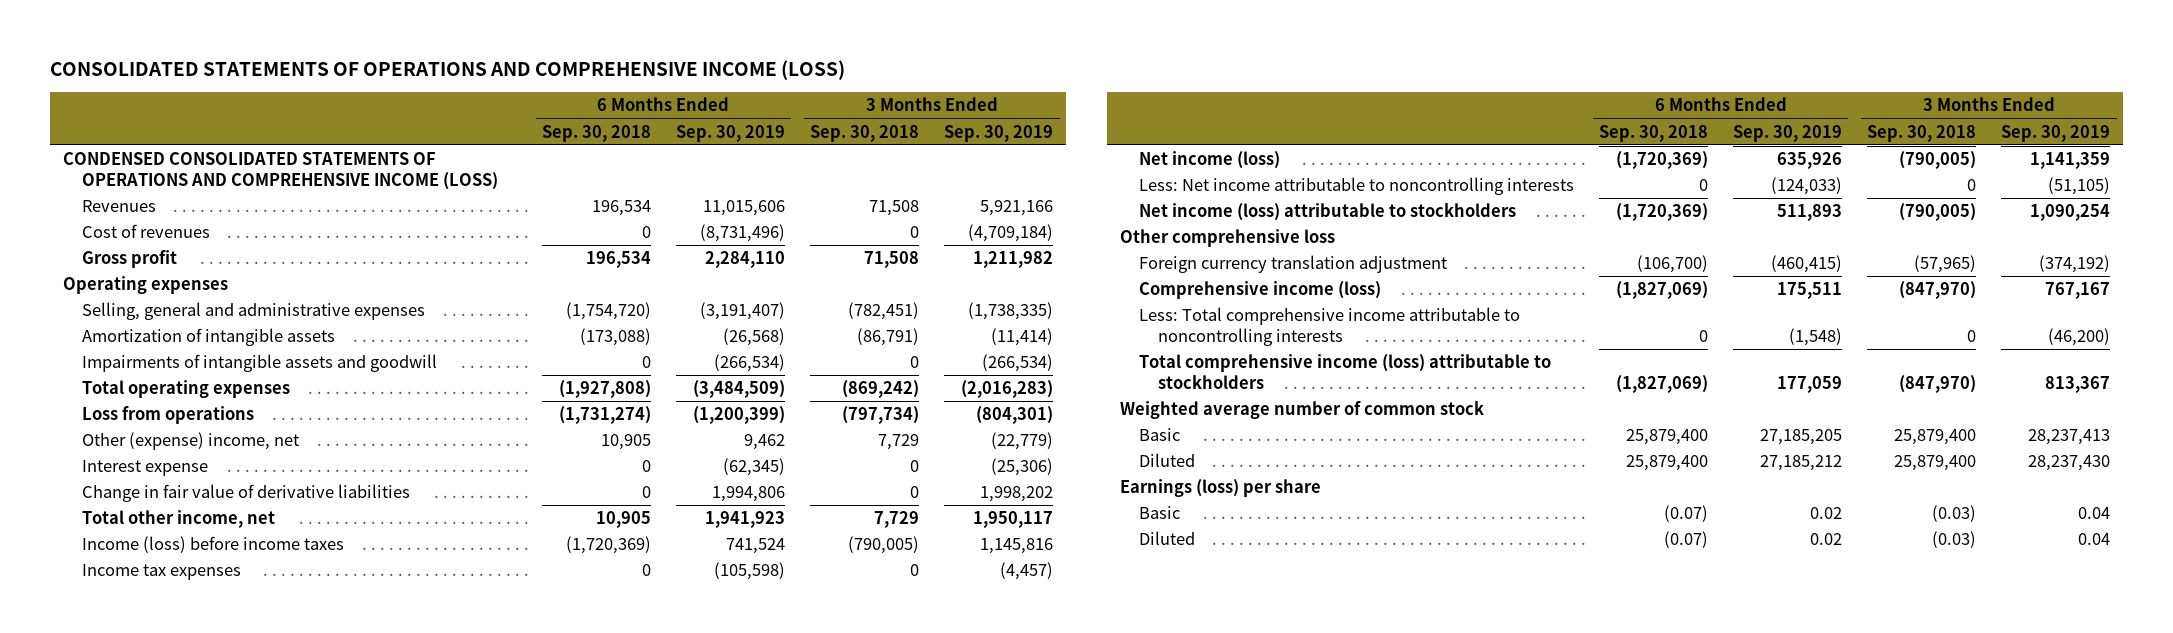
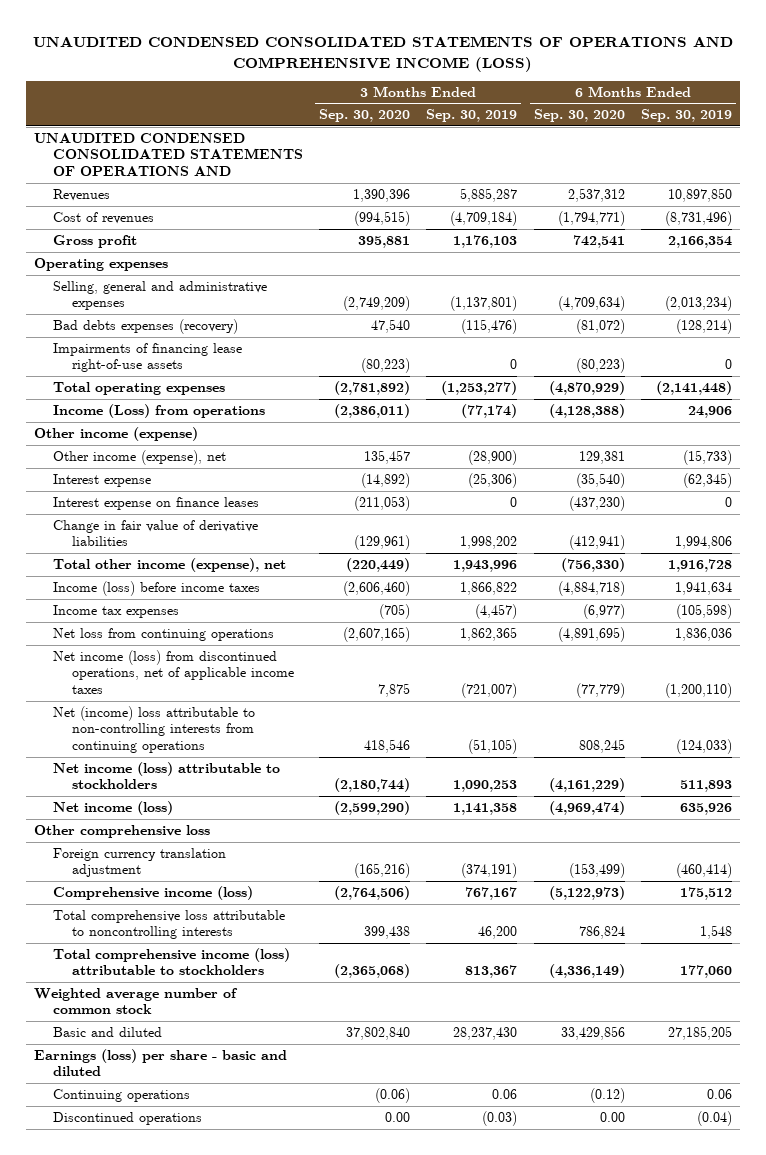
- CONSOLIDATED STATEMENTS OF OPERATIONS AND COMPREHENSIVE INCOME (LOSS)
+ UNAUDITED CONDENSED CONSOLIDATED STATEMENTS OF OPERATIONS AND COMPREHENSIVE INCOME (LOSS)
- | 6 Months Ended Sep. 30, 2018 | 6 Months Ended Sep. 30, 2019 | 3 Months Ended Sep. 30, 2018 | 3 Months Ended Sep. 30, 2019
+ | 3 Months Ended Sep. 30, 2020 | 3 Months Ended Sep. 30, 2019 | 6 Months Ended Sep. 30, 2020 | 6 Months Ended Sep. 30, 2019
- CONDENSED CONSOLIDATED STATEMENTS OF OPERATIONS AND COMPREHENSIVE INCOME (LOSS)
- Revenues | 196,534 | 11,015,606 | 71,508 | 5,921,166
+ UNAUDITED CONDENSED CONSOLIDATED STATEMENTS OF OPERATIONS AND
+ Revenues | 1,390,396 | 5,885,287 | 2,537,312 | 10,897,850
- Gross profit | 196,534 | 2,284,110 | 71,508 | 1,211,982
+ Gross profit | 395,881 | 1,176,103 | 742,541 | 2,166,354
- Selling, general and administrative expenses | (1,754,720) | (3,191,407) | (782,451) | (1,738,335)
- Amortization of intangible assets | (173,088) | (26,568) | (86,791) | (11,414)
- Impairments of intangible assets and goodwill | 0 | (266,534) | 0 | (266,534)
- Total operating expenses | (1,927,808) | (3,484,509) | (869,242) | (2,016,283)
- Loss from operations | (1,731,274) | (1,200,399) | (797,734) | (804,301)
- Other (expense) income, net | 10,905 | 9,462 | 7,729 | (22,779)
+ Selling, general and administrative expenses | (2,749,209) | (1,137,801) | (4,709,634) | (2,013,234)
+ Bad debts expenses (recovery) | 47,540 | (115,476) | (81,072) | (128,214)
+ Impairments of financing lease right-of-use assets | (80,223) | 0 | (80,223) | 0
+ Total operating expenses | (2,781,892) | (1,253,277) | (4,870,929) | (2,141,448)
+ Income (Loss) from operations | (2,386,011) | (77,174) | (4,128,388) | 24,906
+ Other income (expense)
+ Other income (expense), net | 135,457 | (28,900) | 129,381 | (15,733)
+ Interest expense on finance leases | (211,053) | 0 | (437,230) | 0
- Total other income, net | 10,905 | 1,941,923 | 7,729 | 1,950,117
- Income (loss) before income taxes | (1,720,369) | 741,524 | (790,005) | 1,145,816
+ Total other income (expense), net | (220,449) | 1,943,996 | (756,330) | 1,916,728
+ Income (loss) before income taxes | (2,606,460) | 1,866,822 | (4,884,718) | 1,941,634
- Net income (loss) | (1,720,369) | 635,926 | (790,005) | 1,141,359
- Less: Net income attributable to noncontrolling interests | 0 | (124,033) | 0 | (51,105)
- Net income (loss) attributable to stockholders | (1,720,369) | 511,893 | (790,005) | 1,090,254
+ Net loss from continuing operations | (2,607,165) | 1,862,365 | (4,891,695) | 1,836,036
+ Net income (loss) from discontinued operations, net of applicable income taxes | 7,875 | (721,007) | (77,779) | (1,200,110)
+ Net (income) loss attributable to non-controlling interests from continuing operations | 418,546 | (51,105) | 808,245 | (124,033)
+ Net income (loss) attributable to stockholders | (2,180,744) | 1,090,253 | (4,161,229) | 511,893
+ Net income (loss) | (2,599,290) | 1,141,358 | (4,969,474) | 635,926
- Foreign currency translation adjustment | (106,700) | (460,415) | (57,965) | (374,192)
- Comprehensive income (loss) | (1,827,069) | 175,511 | (847,970) | 767,167
- Less: Total comprehensive income attributable to noncontrolling interests | 0 | (1,548) | 0 | (46,200)
- Total comprehensive income (loss) attributable to stockholders | (1,827,069) | 177,059 | (847,970) | 813,367
+ Foreign currency translation adjustment | (165,216) | (374,191) | (153,499) | (460,414)
+ Comprehensive income (loss) | (2,764,506) | 767,167 | (5,122,973) | 175,512
+ Total comprehensive loss attributable to noncontrolling interests | 399,438 | 46,200 | 786,824 | 1,548
+ Total comprehensive income (loss) attributable to stockholders | (2,365,068) | 813,367 | (4,336,149) | 177,060
- Basic | 25,879,400 | 27,185,205 | 25,879,400 | 28,237,413
- Diluted | 25,879,400 | 27,185,212 | 25,879,400 | 28,237,430
- Earnings (loss) per share
- Basic | (0.07) | 0.02 | (0.03) | 0.04
- Diluted | (0.07) | 0.02 | (0.03) | 0.04
+ Basic and diluted | 37,802,840 | 28,237,430 | 33,429,856 | 27,185,205
+ Earnings (loss) per share - basic and diluted
+ Continuing operations | (0.06) | 0.06 | (0.12) | 0.06
+ Discontinued operations | 0.00 | (0.03) | 0.00 | (0.04)

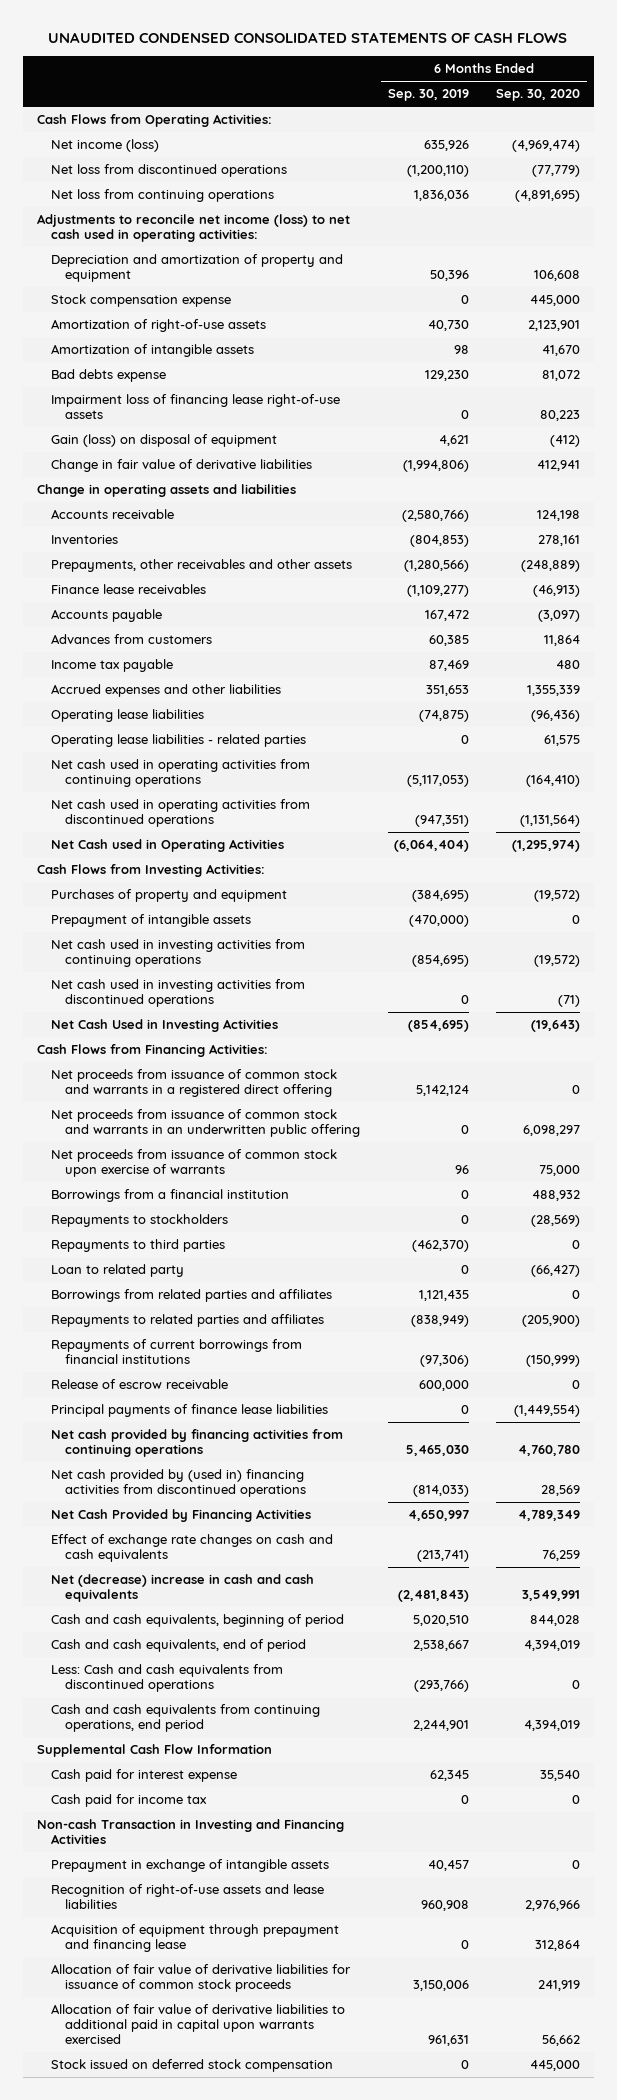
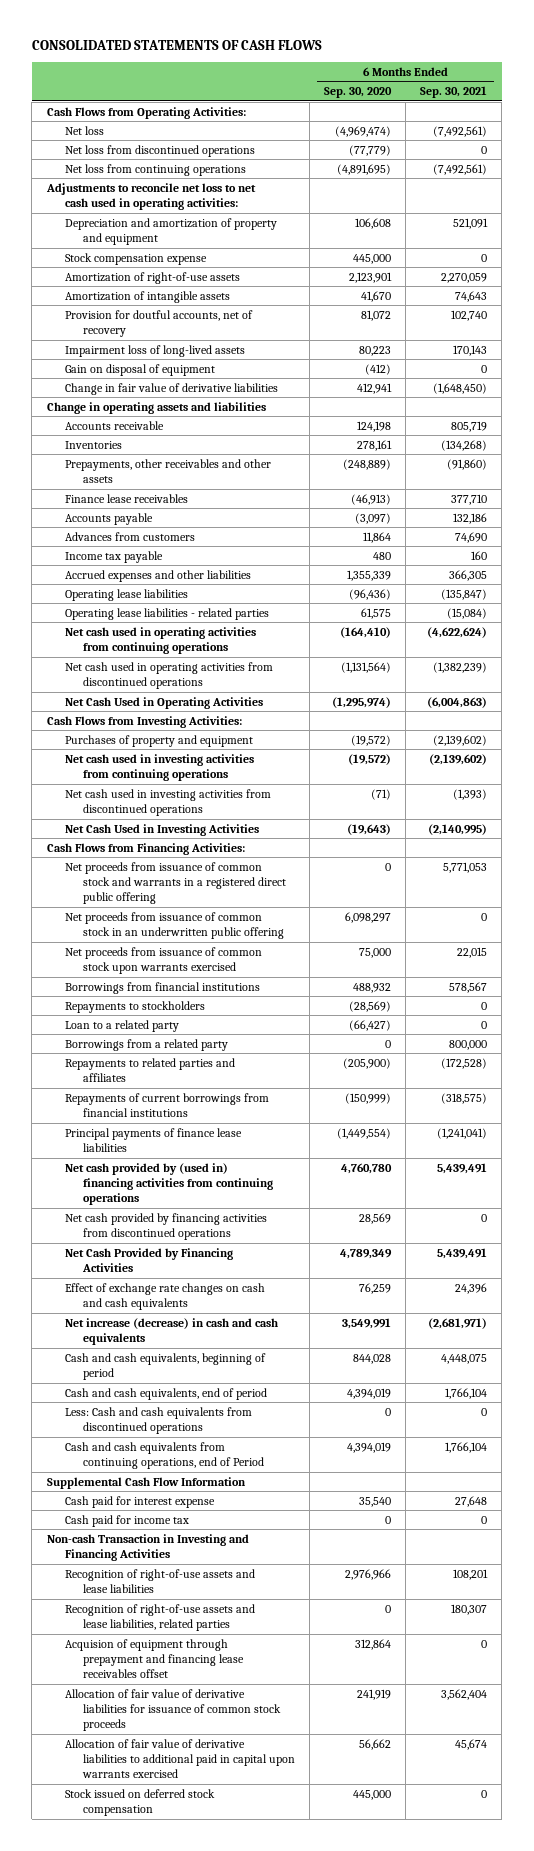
- UNAUDITED CONDENSED CONSOLIDATED STATEMENTS OF CASH FLOWS
+ CONSOLIDATED STATEMENTS OF CASH FLOWS
- | 6 Months Ended Sep. 30, 2019 | 6 Months Ended Sep. 30, 2020
+ | 6 Months Ended Sep. 30, 2020 | 6 Months Ended Sep. 30, 2021
- Net income (loss) | 635,926 | (4,969,474)
+ Net loss | (4,969,474) | (7,492,561)
- Adjustments to reconcile net income (loss) to net cash used in operating activities:
+ Adjustments to reconcile net loss to net cash used in operating activities:
- Bad debts expense | 129,230 | 81,072
- Impairment loss of financing lease right-of-use assets | 0 | 80,223
- Gain (loss) on disposal of equipment | 4,621 | (412)
+ Provision for doutful accounts, net of recovery | 81,072 | 102,740
+ Impairment loss of long-lived assets | 80,223 | 170,143
+ Gain on disposal of equipment | (412) | 0
- Net Cash used in Operating Activities | (6,064,404) | (1,295,974)
+ Net Cash Used in Operating Activities | (1,295,974) | (6,004,863)
- Prepayment of intangible assets | (470,000) | 0
- Net proceeds from issuance of common stock and warrants in a registered direct offering | 5,142,124 | 0
- Net proceeds from issuance of common stock and warrants in an underwritten public offering | 0 | 6,098,297
- Net proceeds from issuance of common stock upon exercise of warrants | 96 | 75,000
- Borrowings from a financial institution | 0 | 488,932
+ Net proceeds from issuance of common stock and warrants in a registered direct public offering | 0 | 5,771,053
+ Net proceeds from issuance of common stock in an underwritten public offering | 6,098,297 | 0
+ Net proceeds from issuance of common stock upon warrants exercised | 75,000 | 22,015
+ Borrowings from financial institutions | 488,932 | 578,567
- Repayments to third parties | (462,370) | 0
- Loan to related party | 0 | (66,427)
- Borrowings from related parties and affiliates | 1,121,435 | 0
+ Loan to a related party | (66,427) | 0
+ Borrowings from a related party | 0 | 800,000
- Release of escrow receivable | 600,000 | 0
- Net cash provided by financing activities from continuing operations | 5,465,030 | 4,760,780
- Net cash provided by (used in) financing activities from discontinued operations | (814,033) | 28,569
+ Net cash provided by (used in) financing activities from continuing operations | 4,760,780 | 5,439,491
+ Net cash provided by financing activities from discontinued operations | 28,569 | 0
- Net (decrease) increase in cash and cash equivalents | (2,481,843) | 3,549,991
+ Net increase (decrease) in cash and cash equivalents | 3,549,991 | (2,681,971)
- Cash and cash equivalents from continuing operations, end period | 2,244,901 | 4,394,019
+ Cash and cash equivalents from continuing operations, end of Period | 4,394,019 | 1,766,104
- Prepayment in exchange of intangible assets | 40,457 | 0
- Acquisition of equipment through prepayment and financing lease | 0 | 312,864
+ Recognition of right-of-use assets and lease liabilities, related parties | 0 | 180,307
+ Acquision of equipment through prepayment and financing lease receivables offset | 312,864 | 0

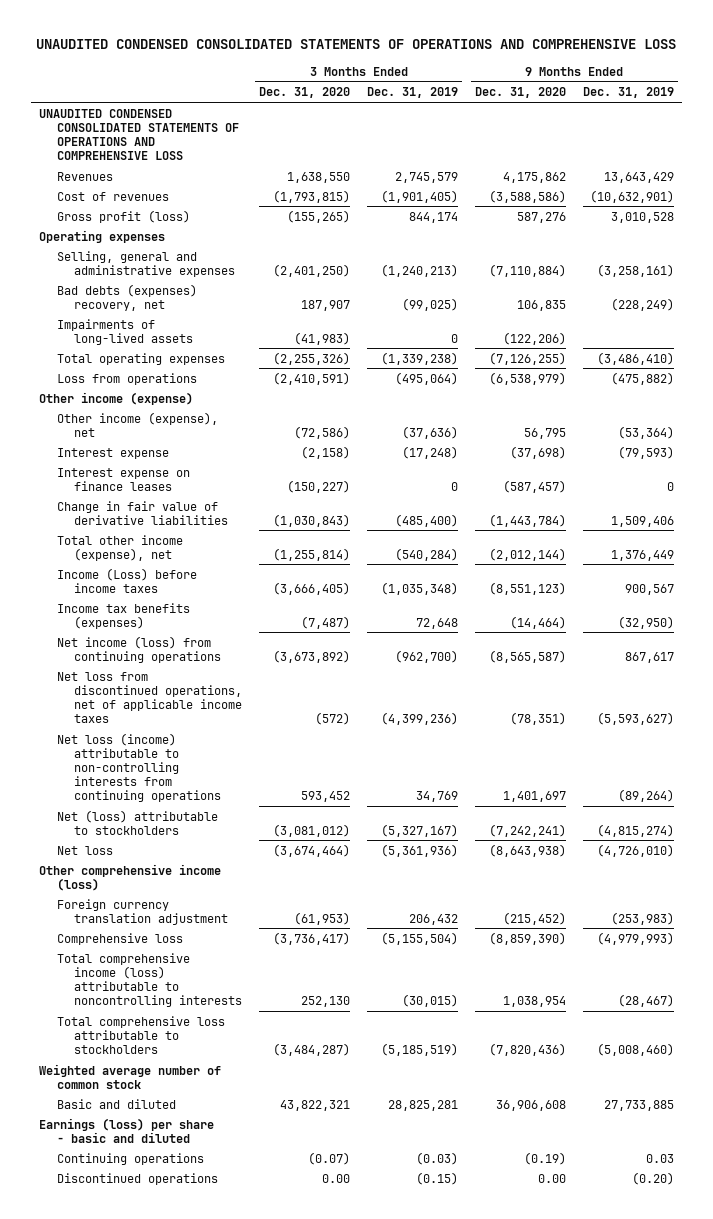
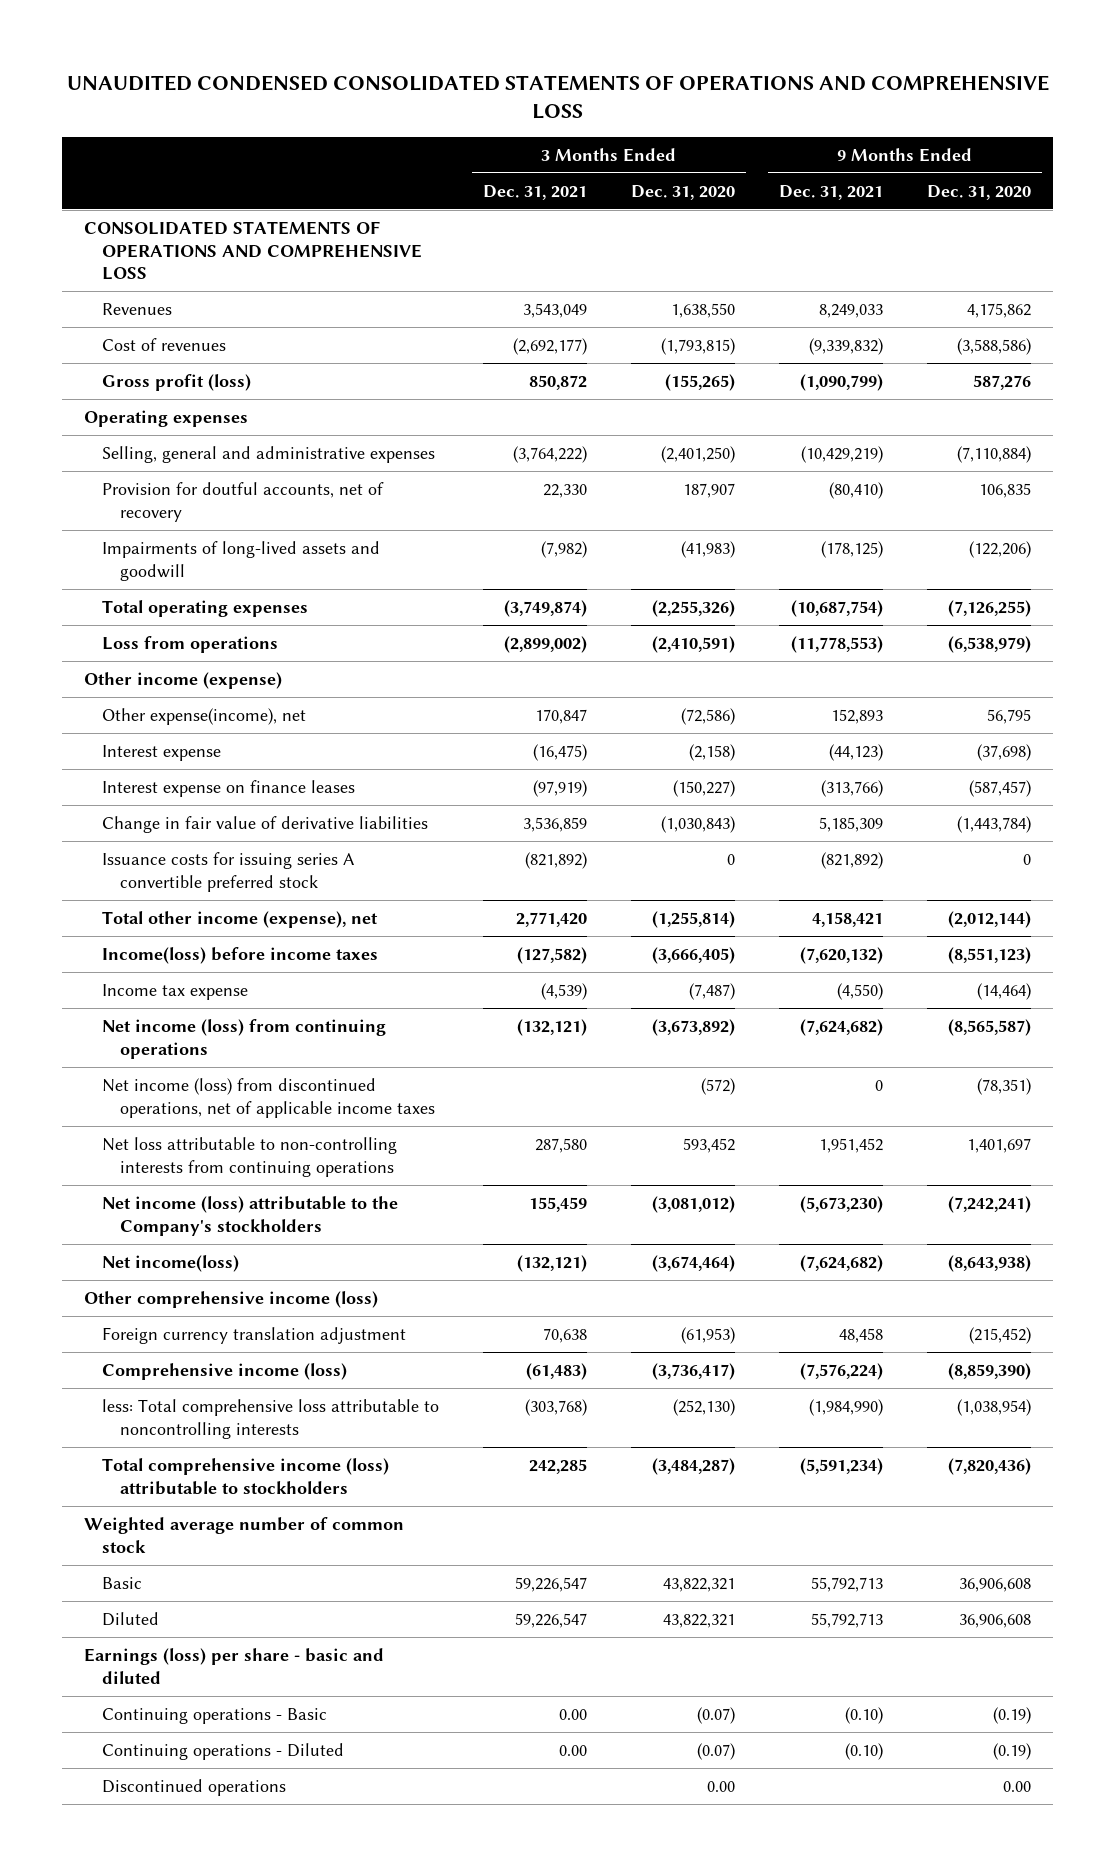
- | 3 Months Ended Dec. 31, 2020 | 3 Months Ended Dec. 31, 2019 | 9 Months Ended Dec. 31, 2020 | 9 Months Ended Dec. 31, 2019
+ | 3 Months Ended Dec. 31, 2021 | 3 Months Ended Dec. 31, 2020 | 9 Months Ended Dec. 31, 2021 | 9 Months Ended Dec. 31, 2020
- UNAUDITED CONDENSED CONSOLIDATED STATEMENTS OF OPERATIONS AND COMPREHENSIVE LOSS
+ CONSOLIDATED STATEMENTS OF OPERATIONS AND COMPREHENSIVE LOSS
- Bad debts (expenses) recovery, net | 187,907 | (99,025) | 106,835 | (228,249)
- Impairments of long-lived assets | (41,983) | 0 | (122,206) |
+ Provision for doutful accounts, net of recovery | 22,330 | 187,907 | (80,410) | 106,835
+ Impairments of long-lived assets and goodwill | (7,982) | (41,983) | (178,125) | (122,206)
- Other income (expense), net | (72,586) | (37,636) | 56,795 | (53,364)
+ Other expense(income), net | 170,847 | (72,586) | 152,893 | 56,795
+ Issuance costs for issuing series A convertible preferred stock | (821,892) | 0 | (821,892) | 0
- Income (Loss) before income taxes | (3,666,405) | (1,035,348) | (8,551,123) | 900,567
- Income tax benefits (expenses) | (7,487) | 72,648 | (14,464) | (32,950)
+ Income(loss) before income taxes | (127,582) | (3,666,405) | (7,620,132) | (8,551,123)
+ Income tax expense | (4,539) | (7,487) | (4,550) | (14,464)
- Net loss from discontinued operations, net of applicable income taxes | (572) | (4,399,236) | (78,351) | (5,593,627)
- Net loss (income) attributable to non-controlling interests from continuing operations | 593,452 | 34,769 | 1,401,697 | (89,264)
- Net (loss) attributable to stockholders | (3,081,012) | (5,327,167) | (7,242,241) | (4,815,274)
- Net loss | (3,674,464) | (5,361,936) | (8,643,938) | (4,726,010)
+ Net income (loss) from discontinued operations, net of applicable income taxes | | (572) | 0 | (78,351)
+ Net loss attributable to non-controlling interests from continuing operations | 287,580 | 593,452 | 1,951,452 | 1,401,697
+ Net income (loss) attributable to the Company's stockholders | 155,459 | (3,081,012) | (5,673,230) | (7,242,241)
+ Net income(loss) | (132,121) | (3,674,464) | (7,624,682) | (8,643,938)
- Comprehensive loss | (3,736,417) | (5,155,504) | (8,859,390) | (4,979,993)
- Total comprehensive income (loss) attributable to noncontrolling interests | 252,130 | (30,015) | 1,038,954 | (28,467)
- Total comprehensive loss attributable to stockholders | (3,484,287) | (5,185,519) | (7,820,436) | (5,008,460)
+ Comprehensive income (loss) | (61,483) | (3,736,417) | (7,576,224) | (8,859,390)
+ less: Total comprehensive loss attributable to noncontrolling interests | (303,768) | (252,130) | (1,984,990) | (1,038,954)
+ Total comprehensive income (loss) attributable to stockholders | 242,285 | (3,484,287) | (5,591,234) | (7,820,436)
- Basic and diluted | 43,822,321 | 28,825,281 | 36,906,608 | 27,733,885
+ Basic | 59,226,547 | 43,822,321 | 55,792,713 | 36,906,608
+ Diluted | 59,226,547 | 43,822,321 | 55,792,713 | 36,906,608
- Continuing operations | (0.07) | (0.03) | (0.19) | 0.03
+ Continuing operations - Basic | 0.00 | (0.07) | (0.10) | (0.19)
+ Continuing operations - Diluted | 0.00 | (0.07) | (0.10) | (0.19)

